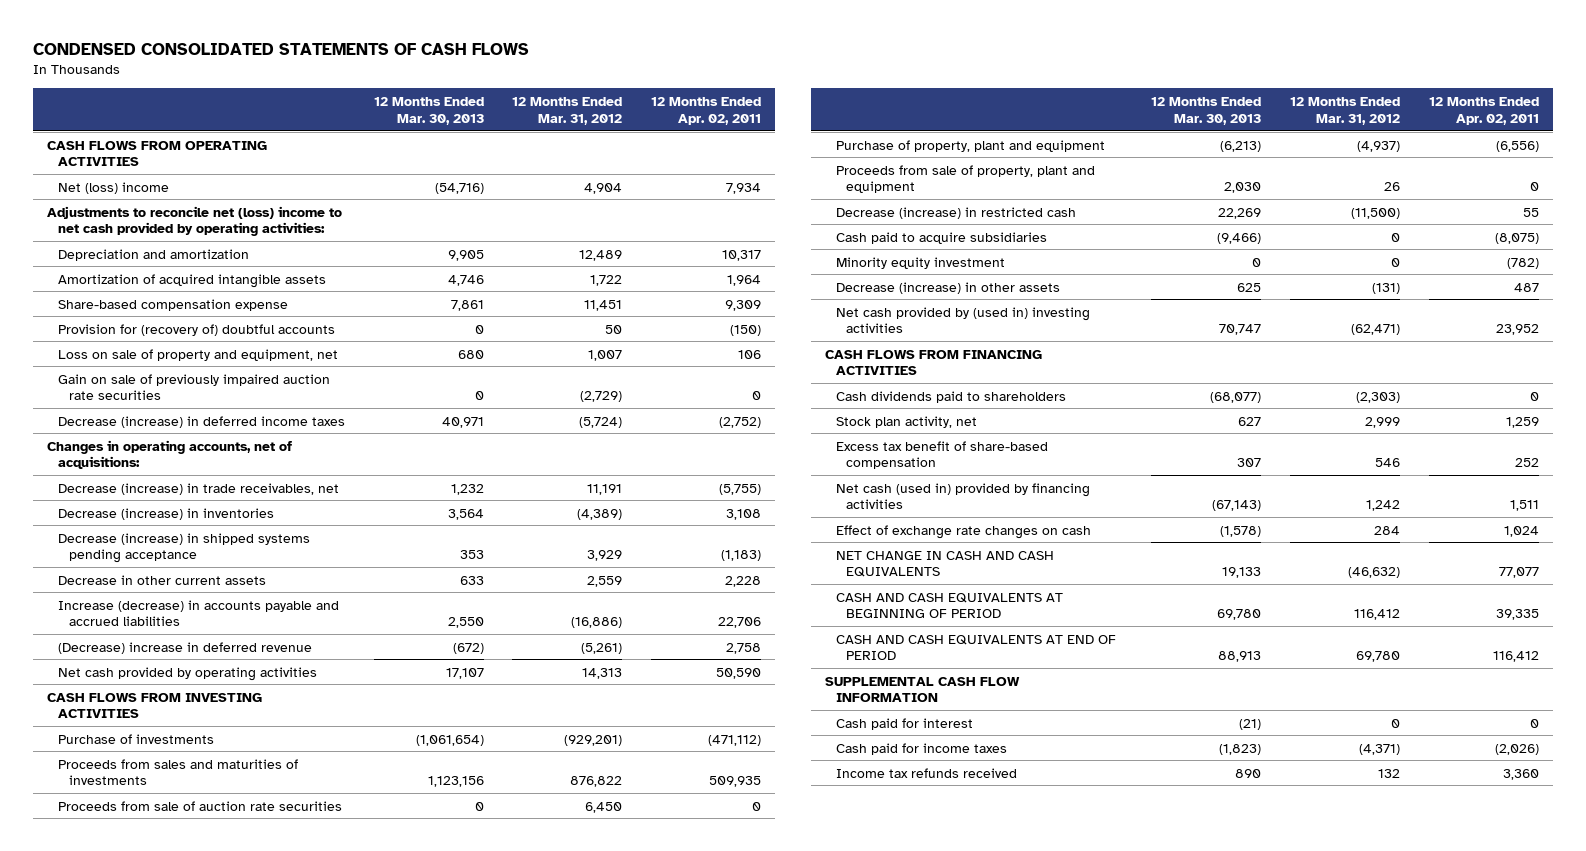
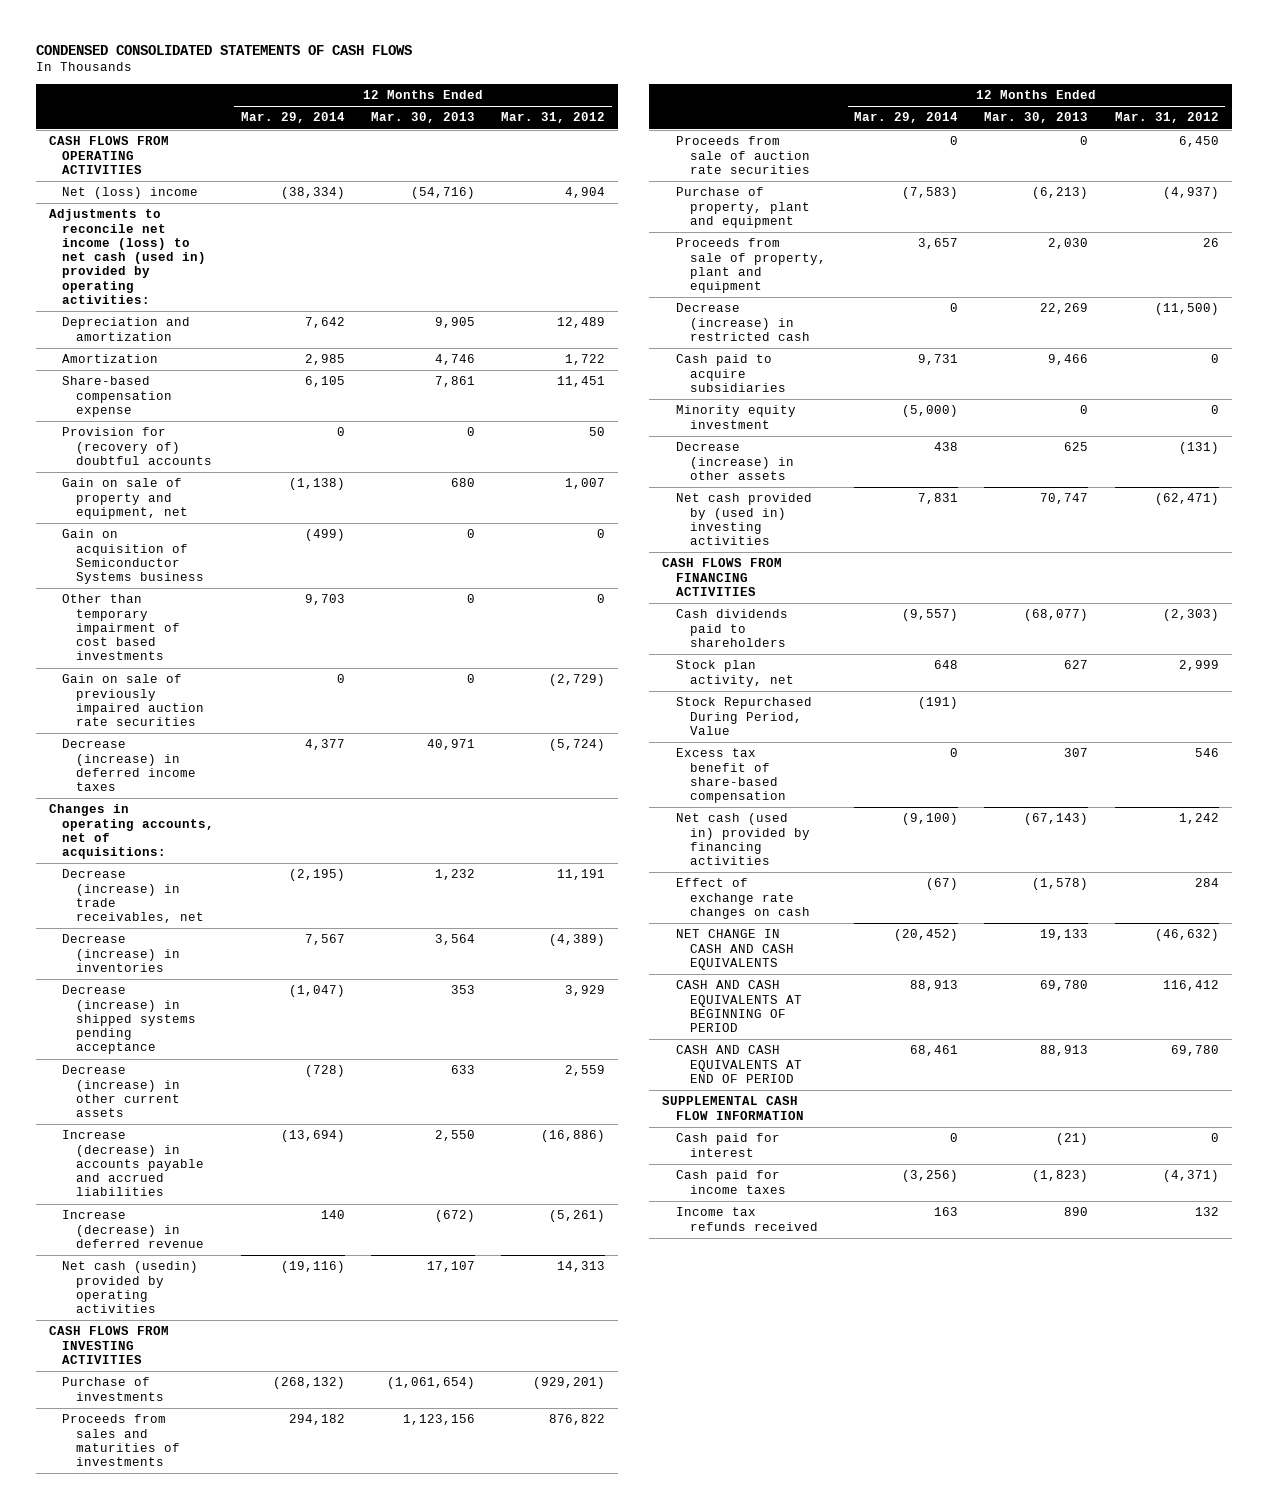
- | 12 Months Ended Mar. 30, 2013 | 12 Months Ended Mar. 31, 2012 | 12 Months Ended Apr. 02, 2011
+ | 12 Months Ended Mar. 29, 2014 | 12 Months Ended Mar. 30, 2013 | 12 Months Ended Mar. 31, 2012
- Adjustments to reconcile net (loss) income to net cash provided by operating activities:
+ Adjustments to reconcile net income (loss) to net cash (used in) provided by operating activities:
- Amortization of acquired intangible assets | 4,746 | 1,722 | 1,964
+ Amortization | 2,985 | 4,746 | 1,722
- Loss on sale of property and equipment, net | 680 | 1,007 | 106
+ Gain on sale of property and equipment, net | (1,138) | 680 | 1,007
+ Gain on acquisition of Semiconductor Systems business | (499) | 0 | 0
+ Other than temporary impairment of cost based investments | 9,703 | 0 | 0
- Decrease in other current assets | 633 | 2,559 | 2,228
+ Decrease (increase) in other current assets | (728) | 633 | 2,559
- (Decrease) increase in deferred revenue | (672) | (5,261) | 2,758
- Net cash provided by operating activities | 17,107 | 14,313 | 50,590
+ Increase (decrease) in deferred revenue | 140 | (672) | (5,261)
+ Net cash (usedin) provided by operating activities | (19,116) | 17,107 | 14,313
- Cash paid to acquire subsidiaries | (9,466) | 0 | (8,075)
+ Cash paid to acquire subsidiaries | 9,731 | 9,466 | 0
+ Stock Repurchased During Period, Value | (191) | |

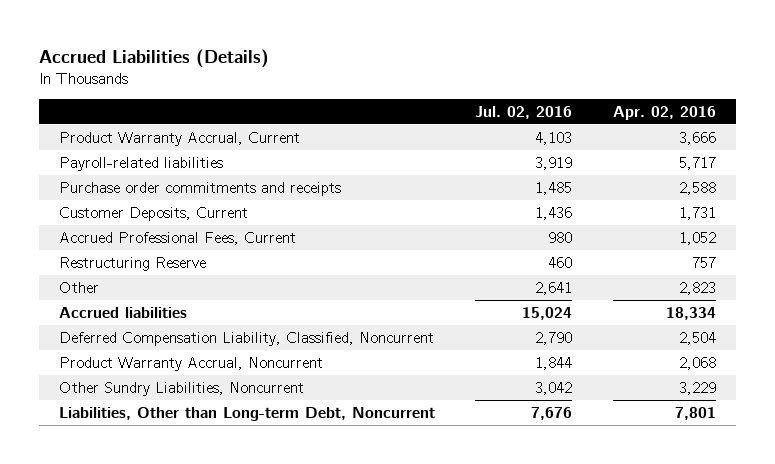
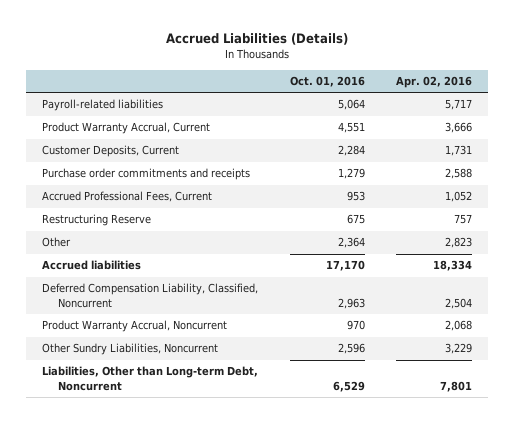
- | Jul. 02, 2016 | Apr. 02, 2016
+ | Oct. 01, 2016 | Apr. 02, 2016
moved down: Product Warranty Accrual, Current | 4,551 | 3,666
moved down: Purchase order commitments and receipts | 1,279 | 2,588

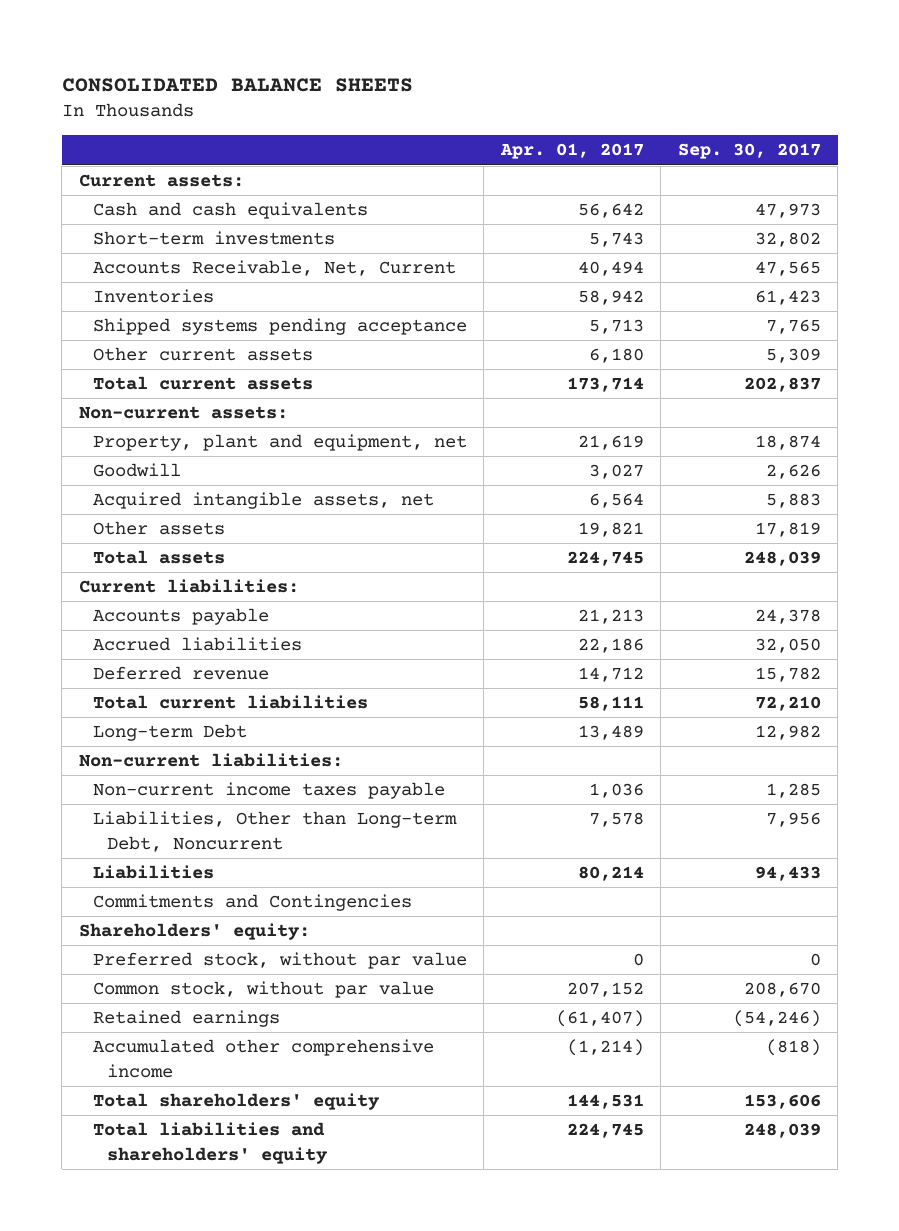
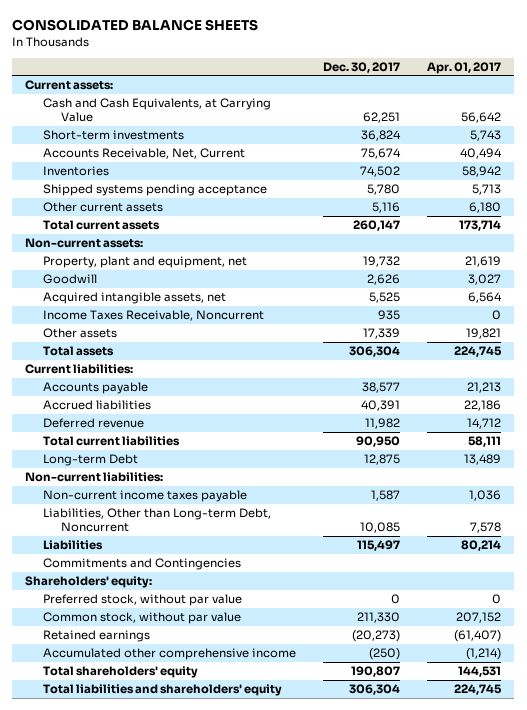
- | Apr. 01, 2017 | Sep. 30, 2017
+ | Dec. 30, 2017 | Apr. 01, 2017
- Cash and cash equivalents | 56,642 | 47,973
+ Cash and Cash Equivalents, at Carrying Value | 62,251 | 56,642
+ Income Taxes Receivable, Noncurrent | 935 | 0

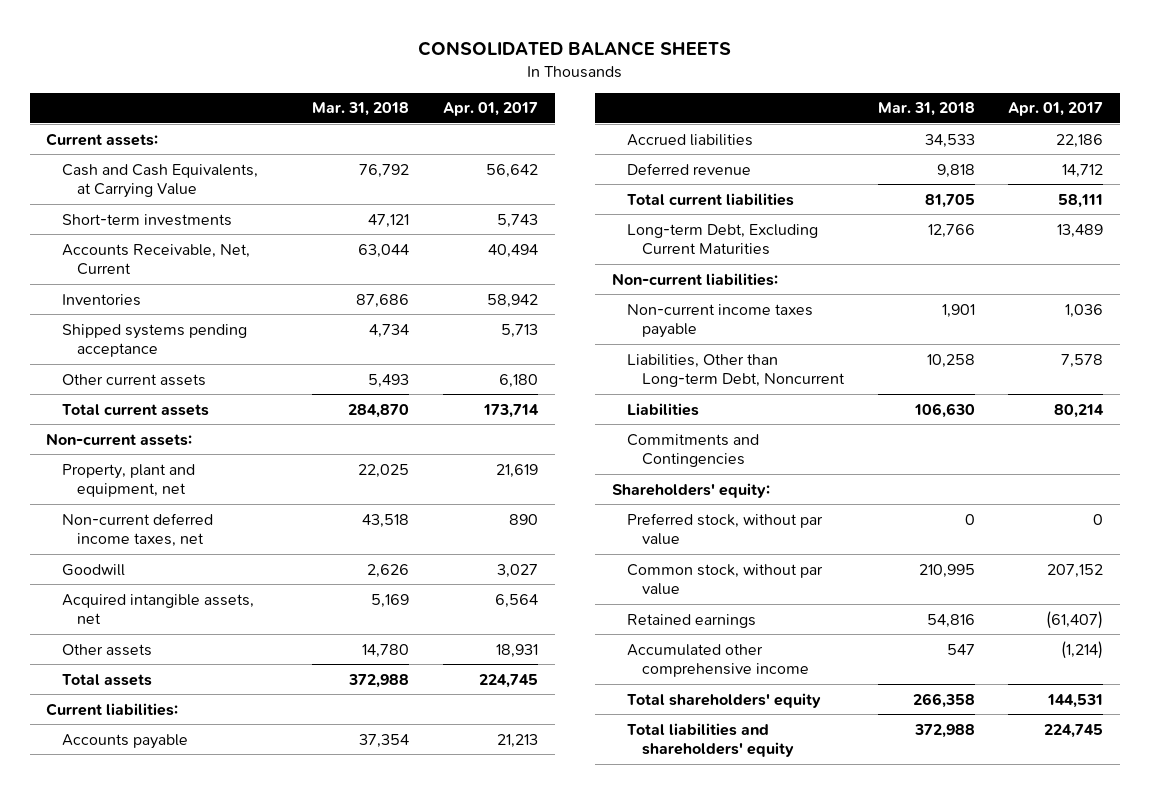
- | Dec. 30, 2017 | Apr. 01, 2017
+ | Mar. 31, 2018 | Apr. 01, 2017
+ Non-current deferred income taxes, net | 43,518 | 890
- Income Taxes Receivable, Noncurrent | 935 | 0
- Other assets | 17,339 | 19,821
+ Other assets | 14,780 | 18,931
- Long-term Debt | 12,875 | 13,489
+ Long-term Debt, Excluding Current Maturities | 12,766 | 13,489

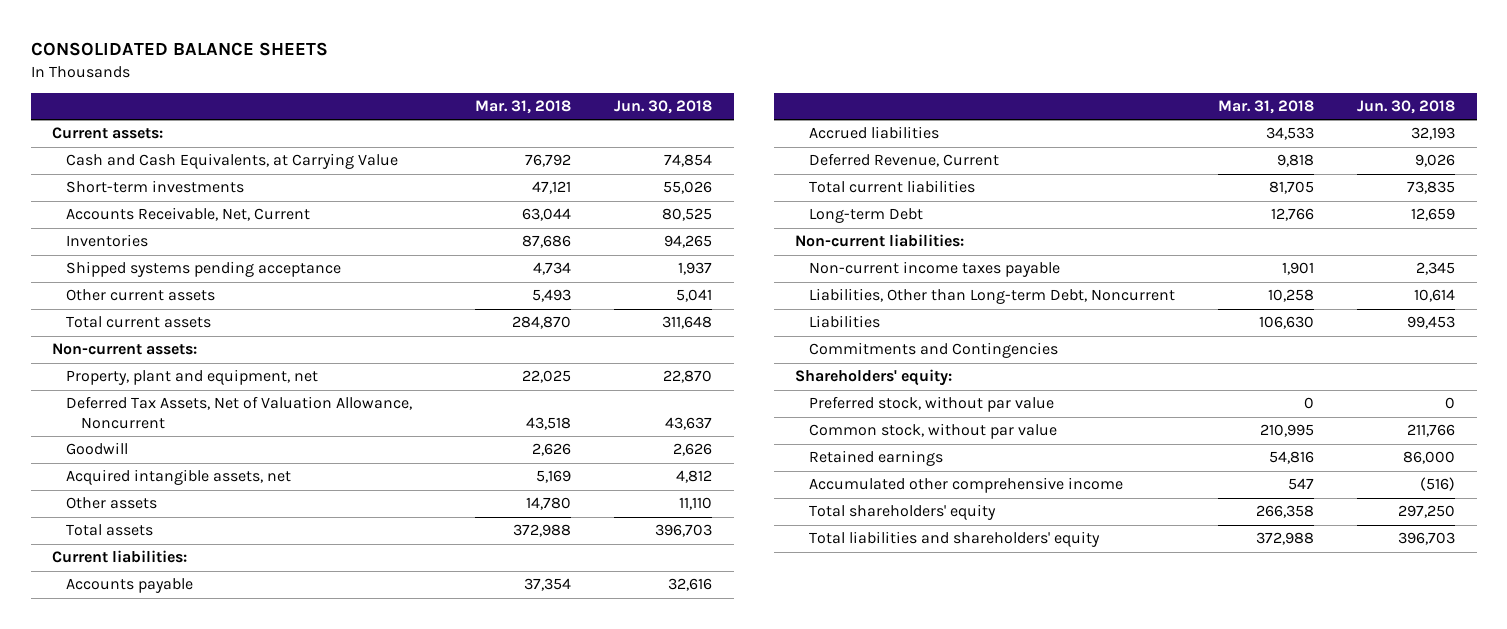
- | Mar. 31, 2018 | Apr. 01, 2017
+ | Mar. 31, 2018 | Jun. 30, 2018
- Non-current deferred income taxes, net | 43,518 | 890
+ Deferred Tax Assets, Net of Valuation Allowance, Noncurrent | 43,518 | 43,637
- Deferred revenue | 9,818 | 14,712
+ Deferred Revenue, Current | 9,818 | 9,026
- Long-term Debt, Excluding Current Maturities | 12,766 | 13,489
+ Long-term Debt | 12,766 | 12,659

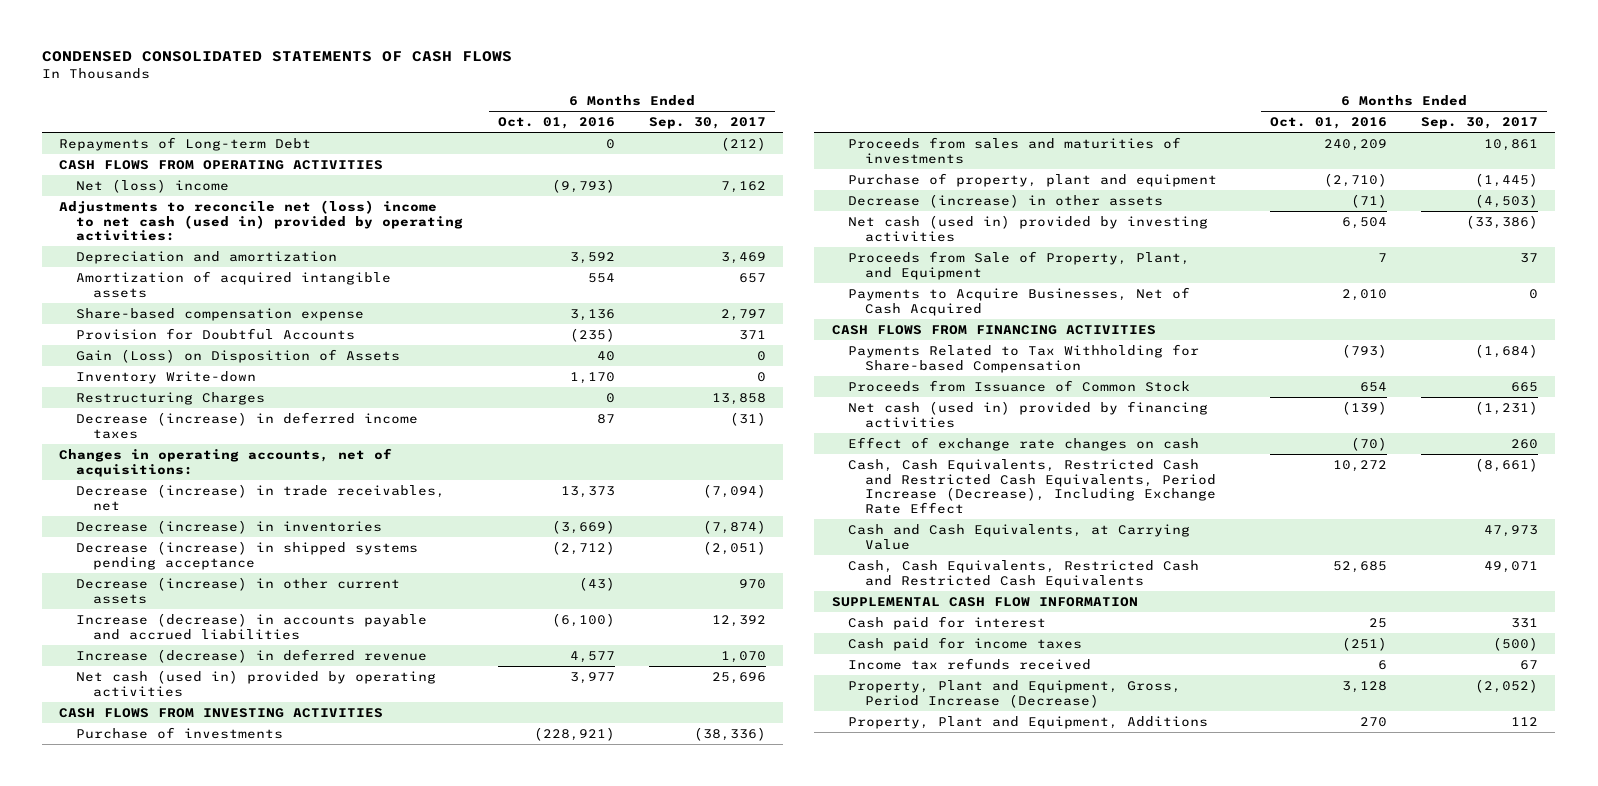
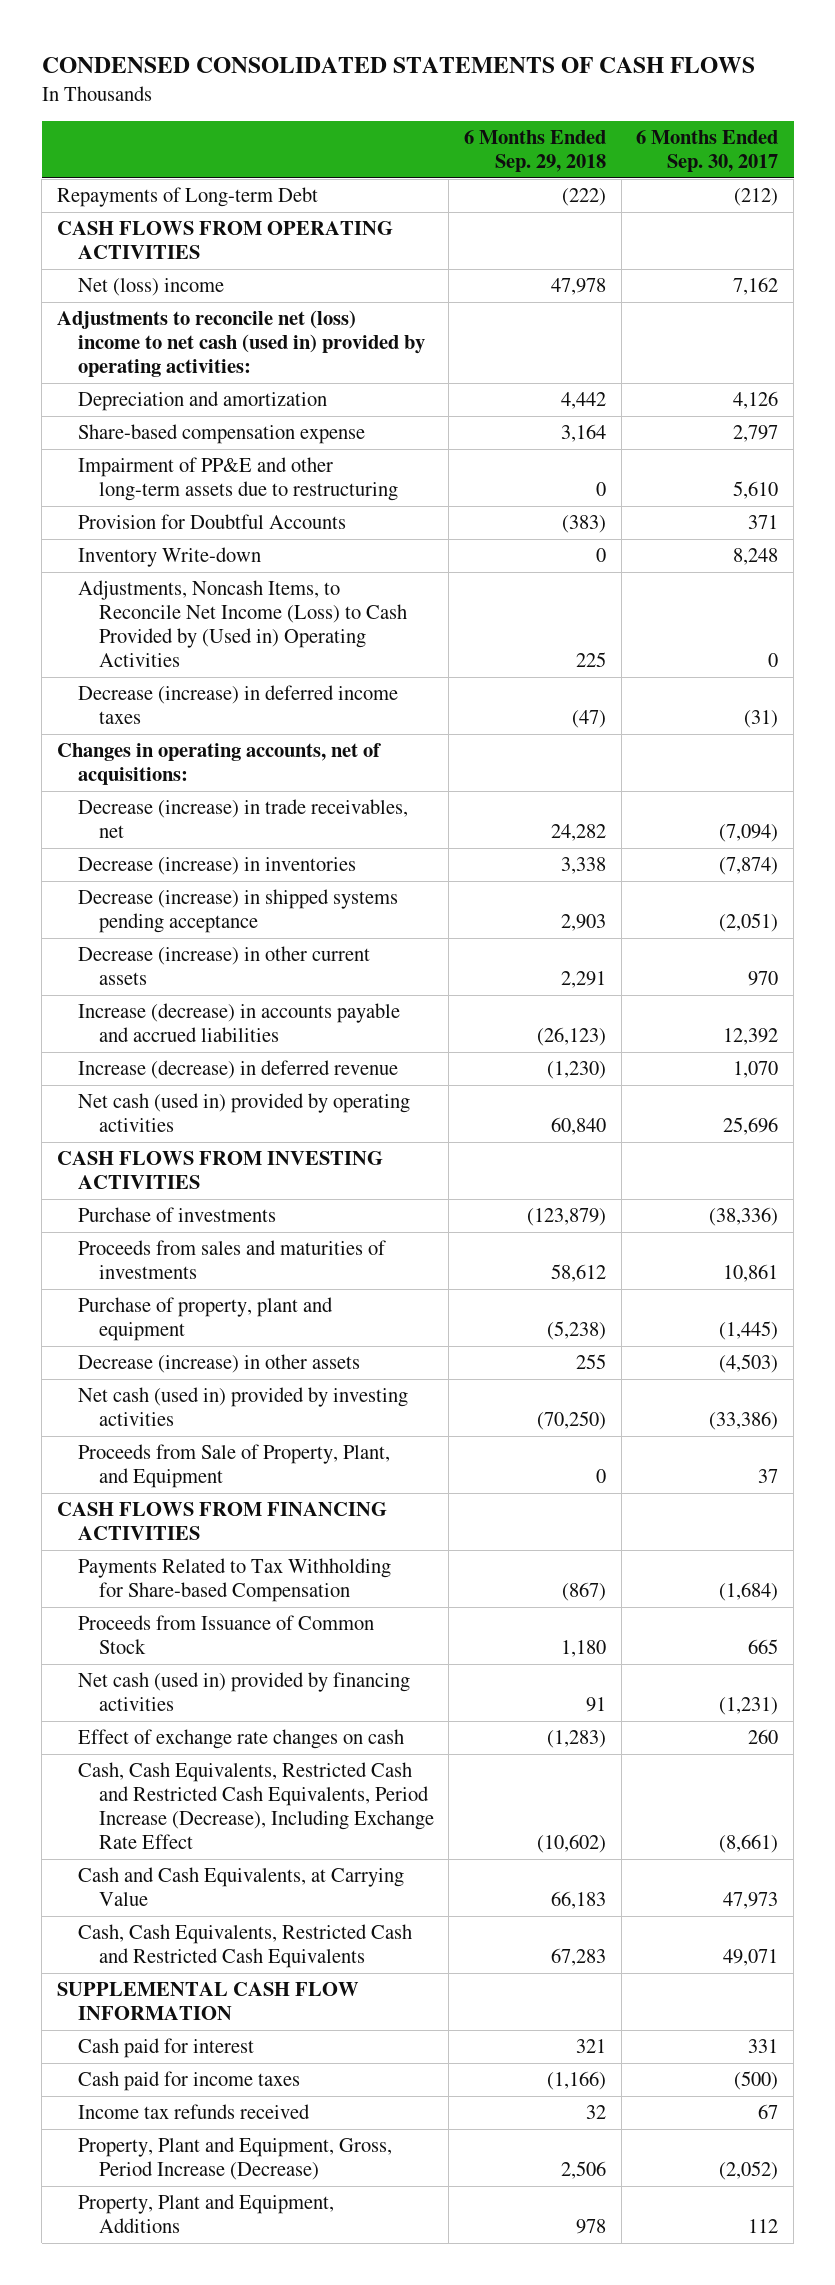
- | 6 Months Ended Oct. 01, 2016 | 6 Months Ended Sep. 30, 2017
+ | 6 Months Ended Sep. 29, 2018 | 6 Months Ended Sep. 30, 2017
- Depreciation and amortization | 3,592 | 3,469
- Amortization of acquired intangible assets | 554 | 657
+ Depreciation and amortization | 4,442 | 4,126
+ Impairment of PP&E and other long-term assets due to restructuring | 0 | 5,610
- Gain (Loss) on Disposition of Assets | 40 | 0
- Inventory Write-down | 1,170 | 0
- Restructuring Charges | 0 | 13,858
+ Inventory Write-down | 0 | 8,248
+ Adjustments, Noncash Items, to Reconcile Net Income (Loss) to Cash Provided by (Used in) Operating Activities | 225 | 0
- Payments to Acquire Businesses, Net of Cash Acquired | 2,010 | 0

